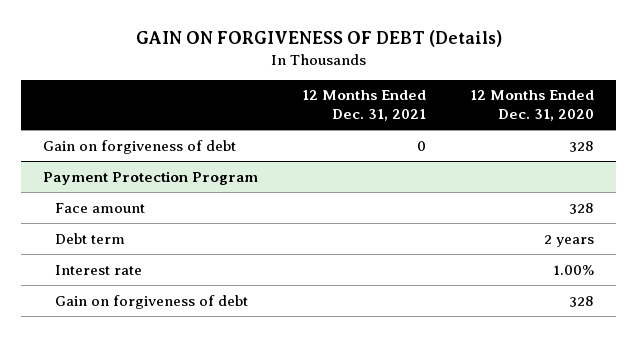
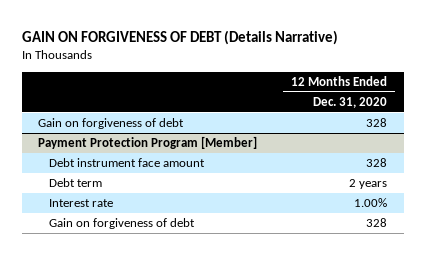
- GAIN ON FORGIVENESS OF DEBT (Details)
+ GAIN ON FORGIVENESS OF DEBT (Details Narrative)
- | 12 Months Ended Dec. 31, 2021 | 12 Months Ended Dec. 31, 2020
+ | 12 Months Ended Dec. 31, 2020
- Payment Protection Program
- Face amount | | 328
+ Payment Protection Program [Member]
+ Debt instrument face amount | 328

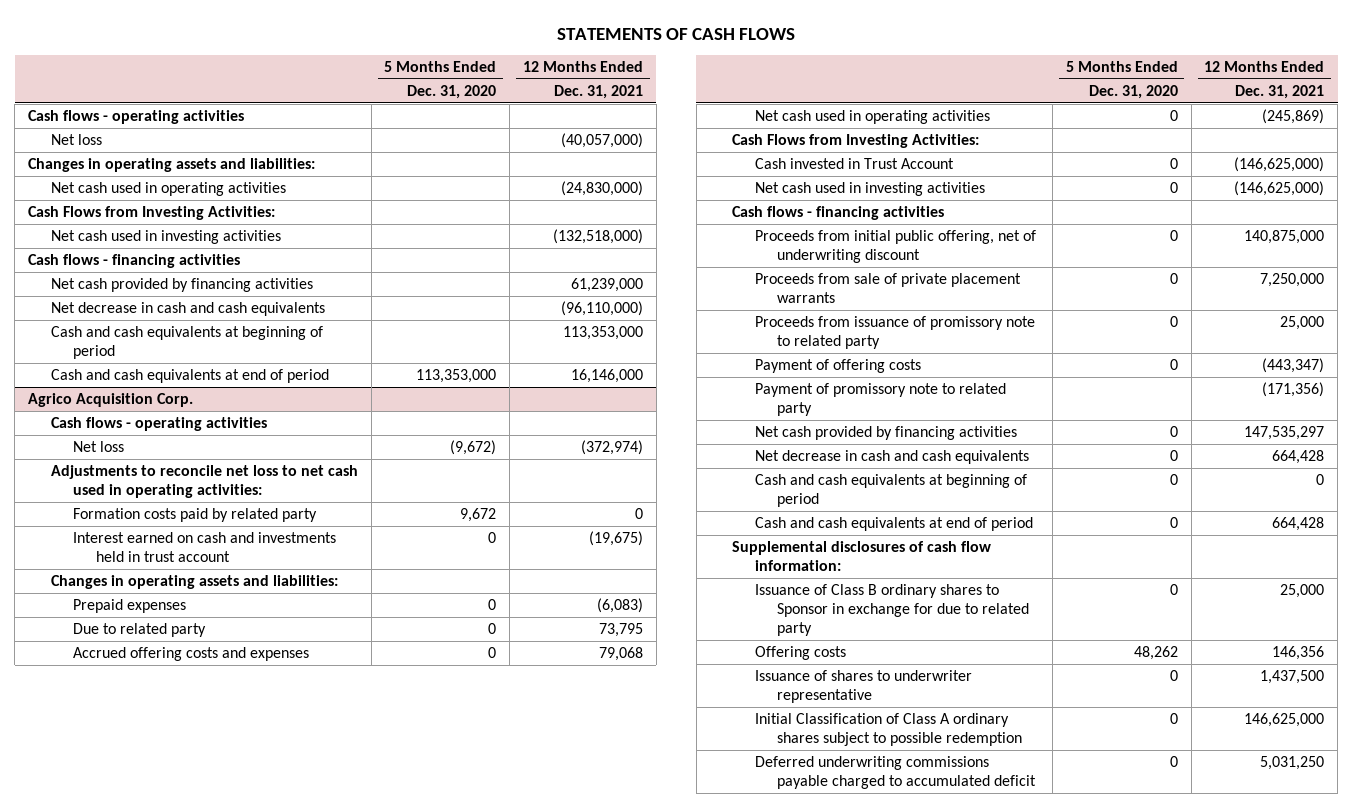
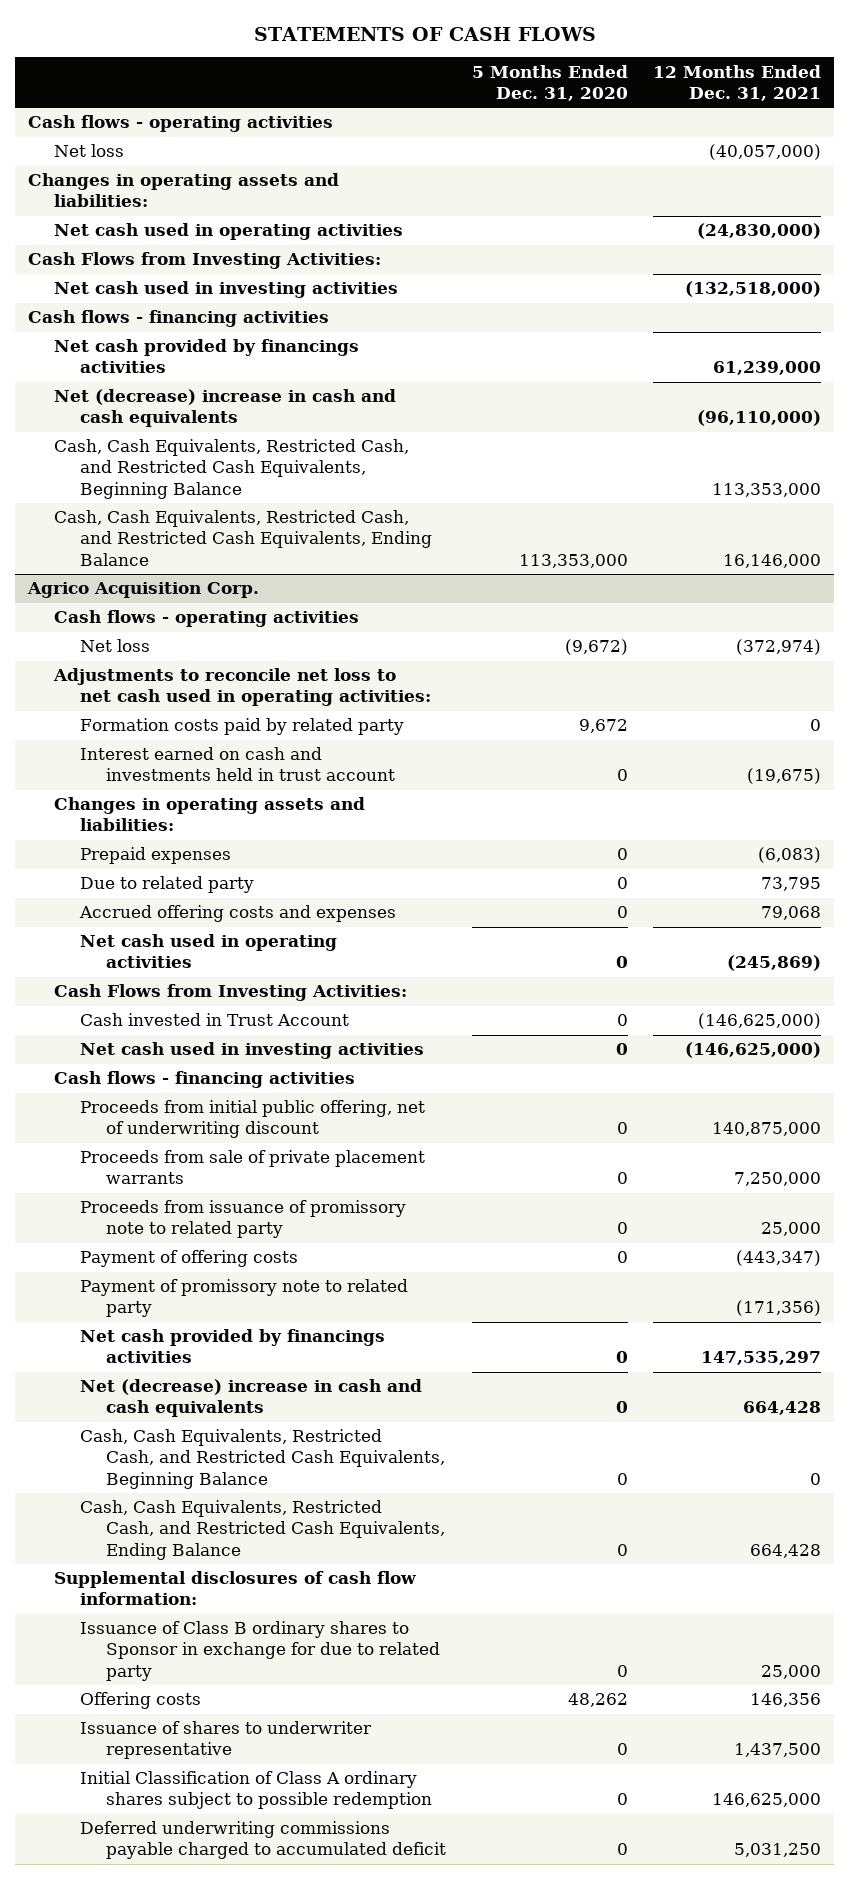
- Net cash provided by financing activities | | 61,239,000
- Net decrease in cash and cash equivalents | | (96,110,000)
- Cash and cash equivalents at beginning of period | | 113,353,000
- Cash and cash equivalents at end of period | 113,353,000 | 16,146,000
+ Net cash provided by financings activities | | 61,239,000
+ Net (decrease) increase in cash and cash equivalents | | (96,110,000)
+ Cash, Cash Equivalents, Restricted Cash, and Restricted Cash Equivalents, Beginning Balance | | 113,353,000
+ Cash, Cash Equivalents, Restricted Cash, and Restricted Cash Equivalents, Ending Balance | 113,353,000 | 16,146,000
@ Agrico Acquisition Corp.
- Net cash provided by financing activities | 0 | 147,535,297
- Net decrease in cash and cash equivalents | 0 | 664,428
- Cash and cash equivalents at beginning of period | 0 | 0
- Cash and cash equivalents at end of period | 0 | 664,428
+ Net cash provided by financings activities | 0 | 147,535,297
+ Net (decrease) increase in cash and cash equivalents | 0 | 664,428
+ Cash, Cash Equivalents, Restricted Cash, and Restricted Cash Equivalents, Beginning Balance | 0 | 0
+ Cash, Cash Equivalents, Restricted Cash, and Restricted Cash Equivalents, Ending Balance | 0 | 664,428

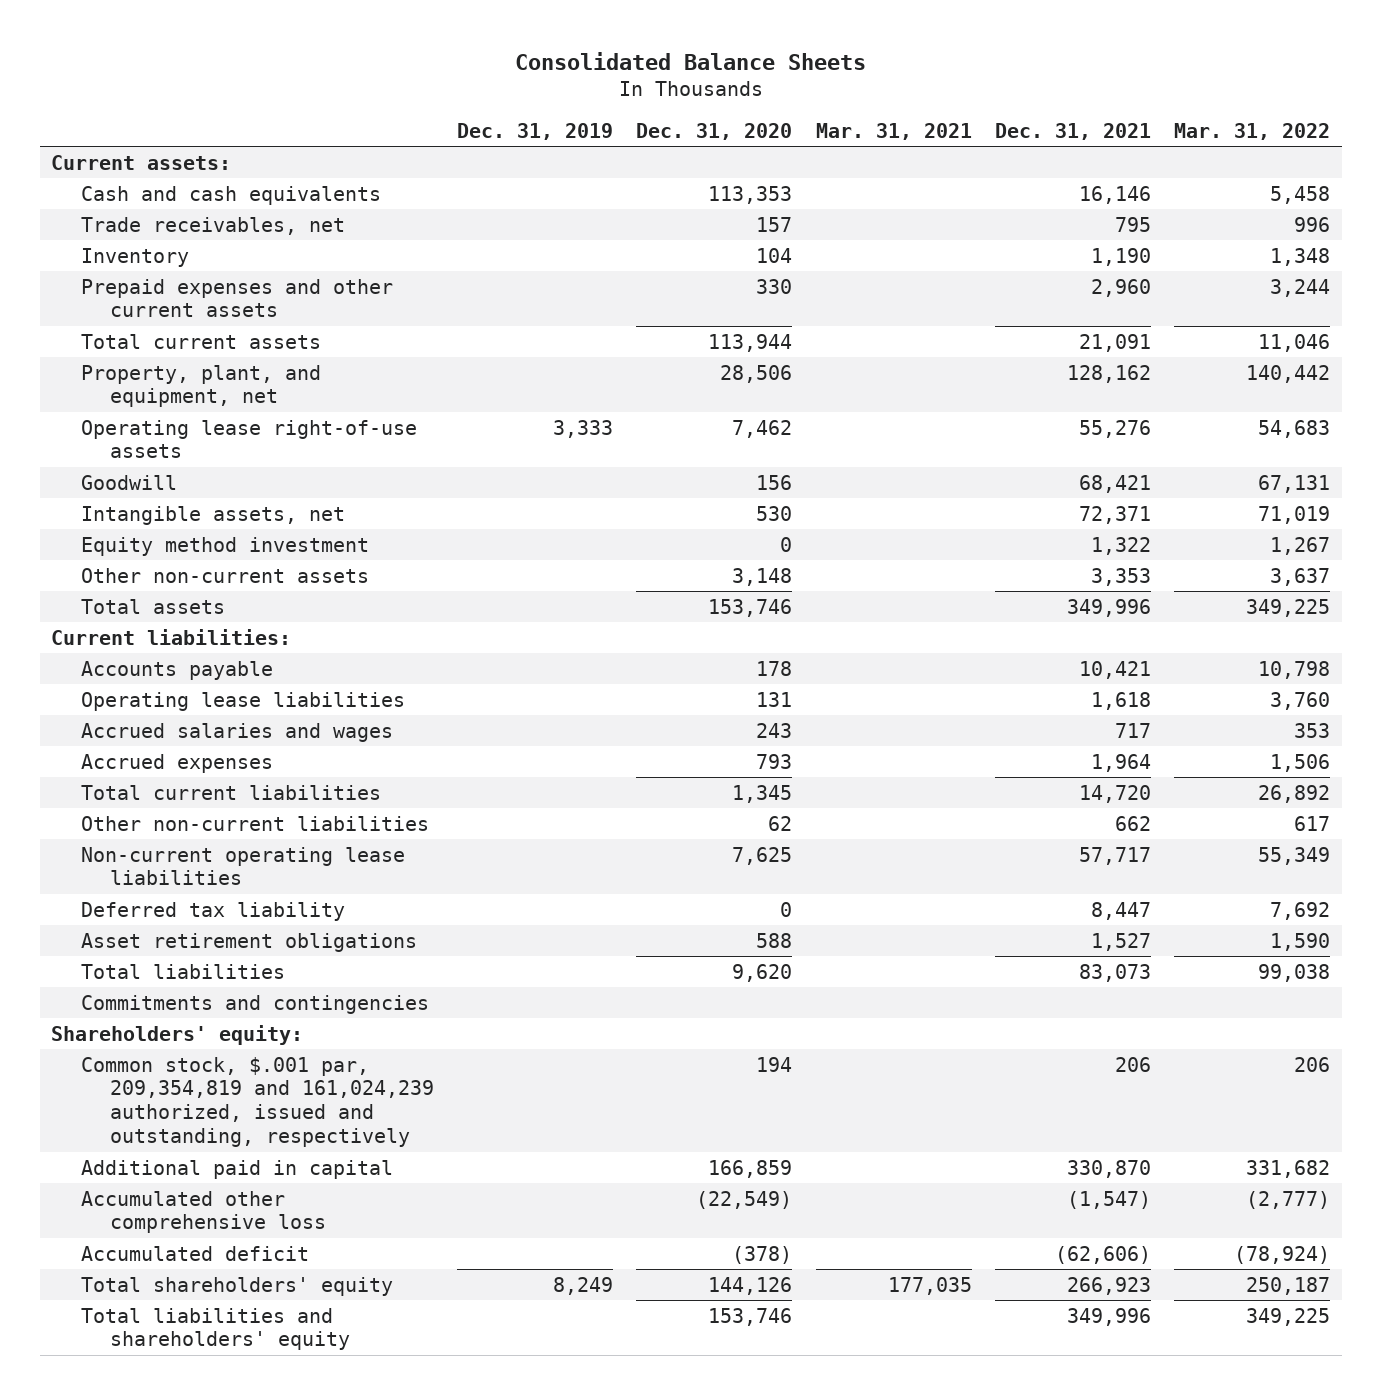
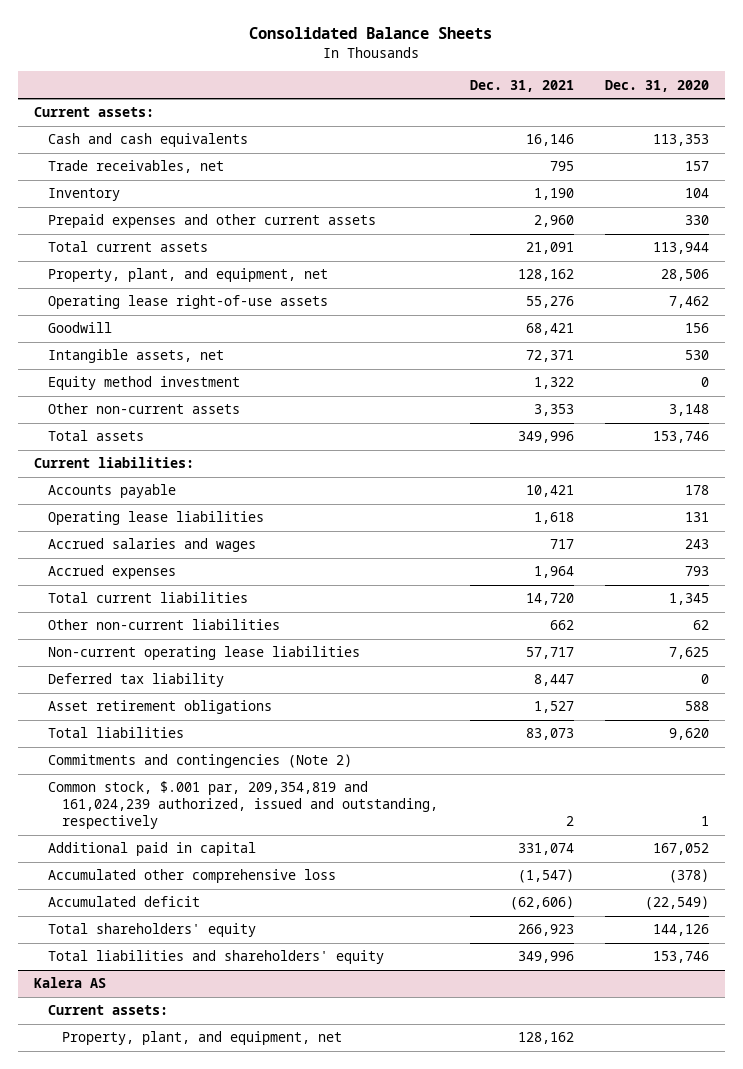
- | Dec. 31, 2019 | Dec. 31, 2020 | Mar. 31, 2021 | Dec. 31, 2021 | Mar. 31, 2022
+ | Dec. 31, 2021 | Dec. 31, 2020
- Commitments and contingencies
- Shareholders' equity:
- Common stock, $.001 par, 209,354,819 and 161,024,239 authorized, issued and outstanding, respectively | | 194 | | 206 | 206
- Additional paid in capital | | 166,859 | | 330,870 | 331,682
- Accumulated other comprehensive loss | | (22,549) | | (1,547) | (2,777)
- Accumulated deficit | | (378) | | (62,606) | (78,924)
+ Commitments and contingencies (Note 2)
+ Common stock, $.001 par, 209,354,819 and 161,024,239 authorized, issued and outstanding, respectively | 2 | 1
+ Additional paid in capital | 331,074 | 167,052
+ Accumulated other comprehensive loss | (1,547) | (378)
+ Accumulated deficit | (62,606) | (22,549)
+ Kalera AS
+ Current assets:
+ Property, plant, and equipment, net | 128,162 |

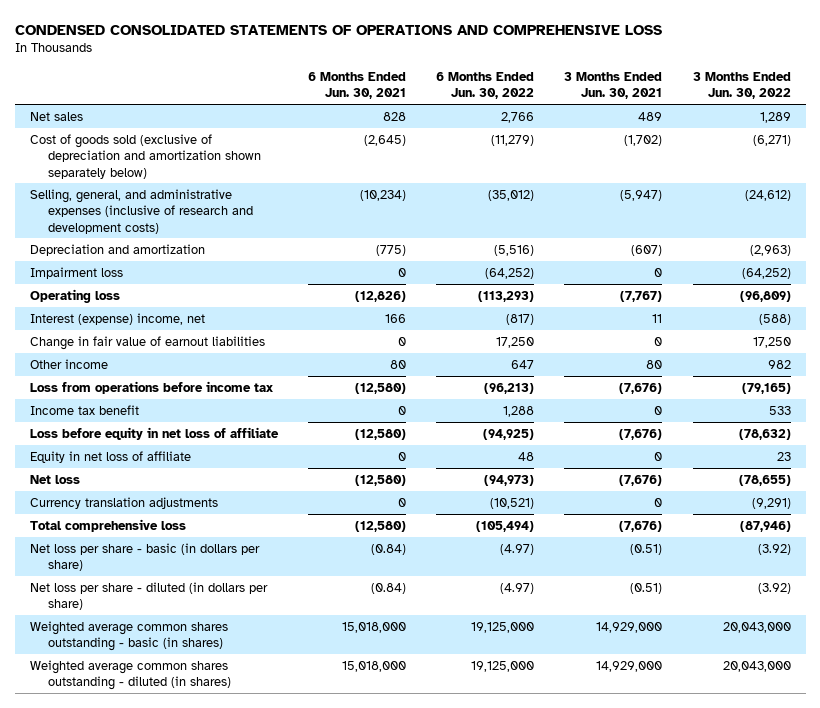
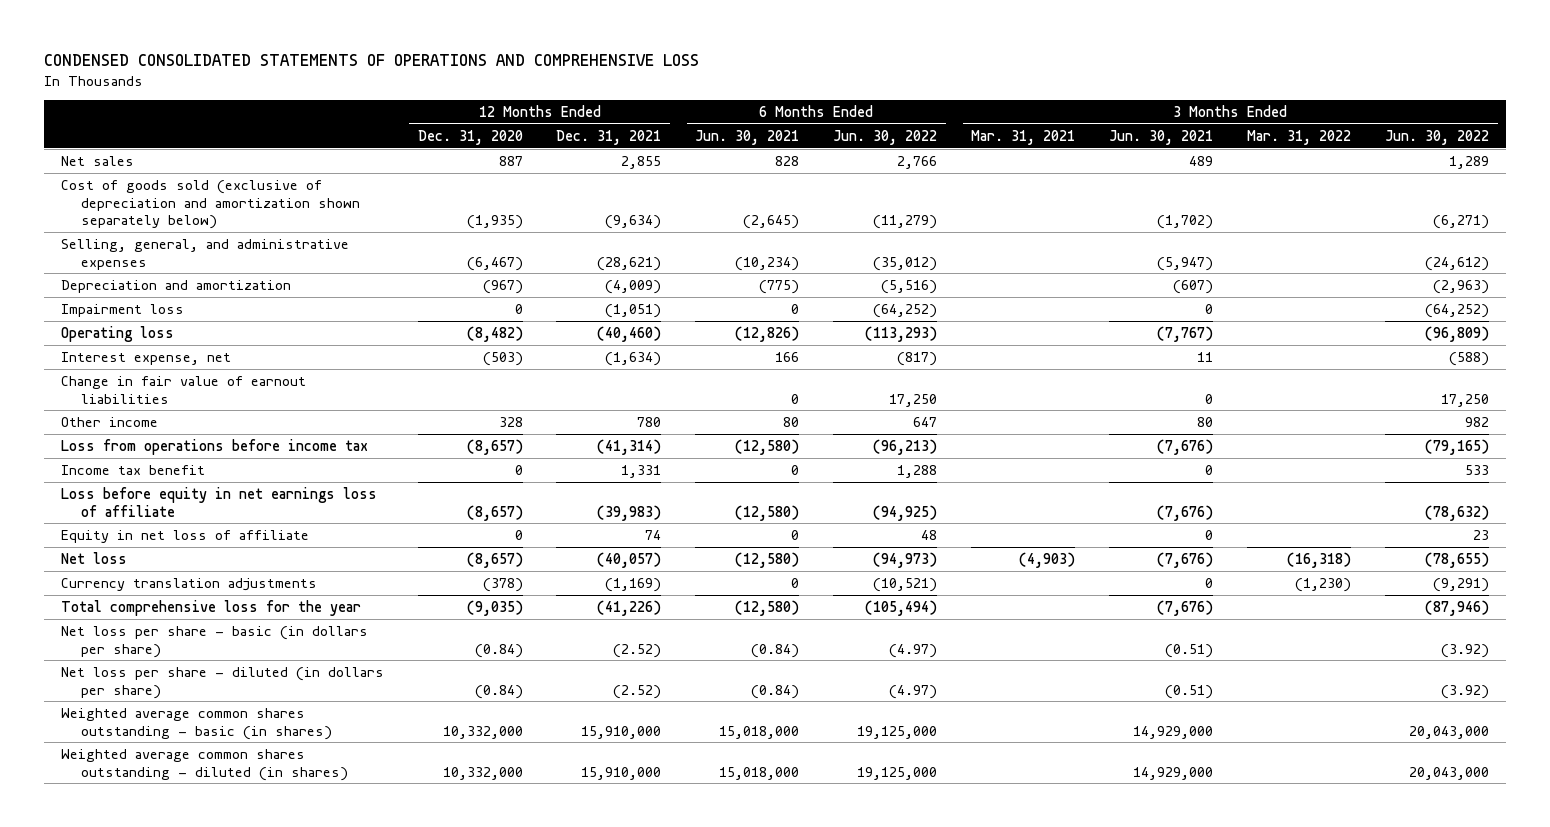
- | 6 Months Ended Jun. 30, 2021 | 6 Months Ended Jun. 30, 2022 | 3 Months Ended Jun. 30, 2021 | 3 Months Ended Jun. 30, 2022
+ | 12 Months Ended Dec. 31, 2020 | 12 Months Ended Dec. 31, 2021 | 6 Months Ended Jun. 30, 2021 | 6 Months Ended Jun. 30, 2022 | 3 Months Ended Mar. 31, 2021 | 3 Months Ended Jun. 30, 2021 | 3 Months Ended Mar. 31, 2022 | 3 Months Ended Jun. 30, 2022
- Selling, general, and administrative expenses (inclusive of research and development costs) | (10,234) | (35,012) | (5,947) | (24,612)
+ Selling, general, and administrative expenses | (6,467) | (28,621) | (10,234) | (35,012) | | (5,947) | | (24,612)
- Interest (expense) income, net | 166 | (817) | 11 | (588)
+ Interest expense, net | (503) | (1,634) | 166 | (817) | | 11 | | (588)
- Loss before equity in net loss of affiliate | (12,580) | (94,925) | (7,676) | (78,632)
+ Loss before equity in net earnings loss of affiliate | (8,657) | (39,983) | (12,580) | (94,925) | | (7,676) | | (78,632)
- Total comprehensive loss | (12,580) | (105,494) | (7,676) | (87,946)
+ Total comprehensive loss for the year | (9,035) | (41,226) | (12,580) | (105,494) | | (7,676) | | (87,946)

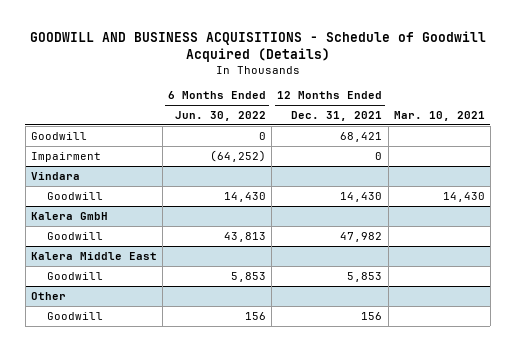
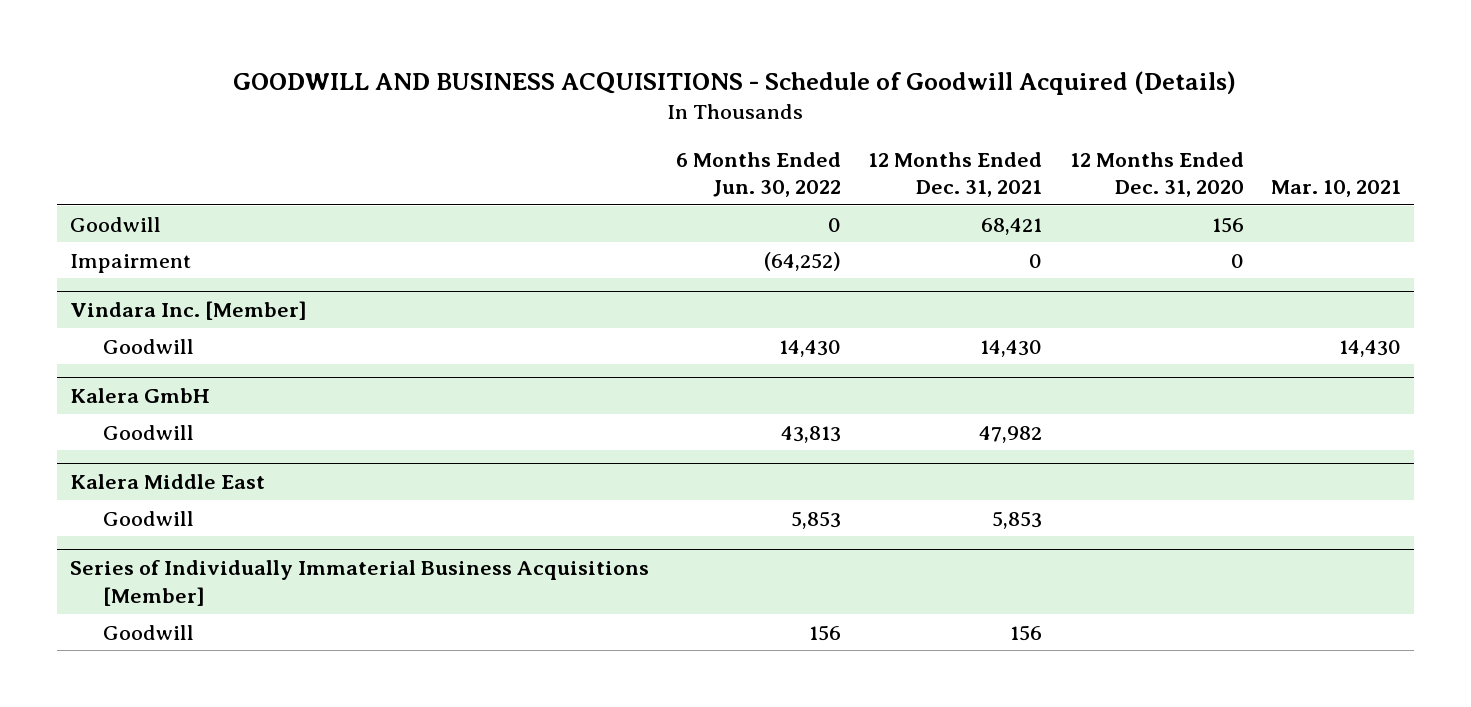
- | 6 Months Ended Jun. 30, 2022 | 12 Months Ended Dec. 31, 2021 | Mar. 10, 2021
+ | 6 Months Ended Jun. 30, 2022 | 12 Months Ended Dec. 31, 2021 | 12 Months Ended Dec. 31, 2020 | Mar. 10, 2021
- Vindara
+ Vindara Inc. [Member]
- Other
+ Series of Individually Immaterial Business Acquisitions [Member]

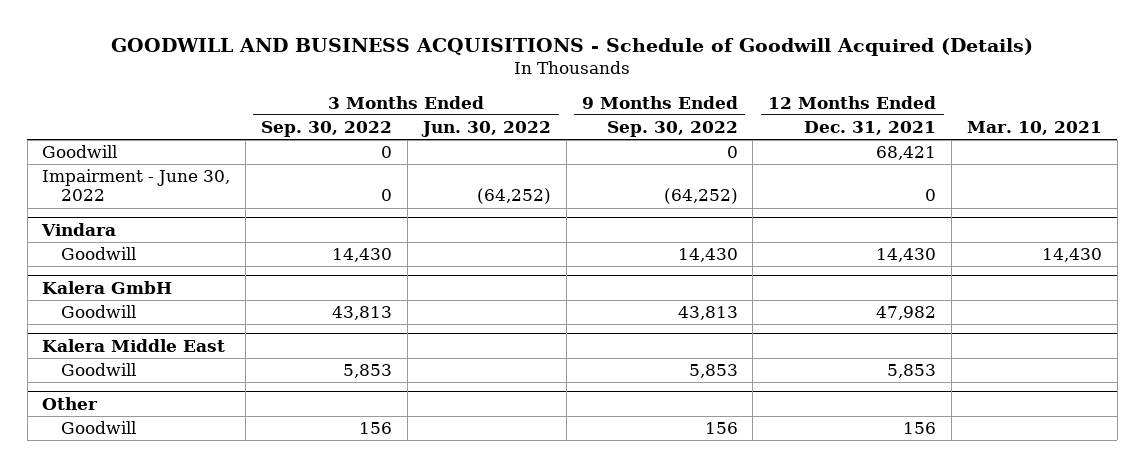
- | 6 Months Ended Jun. 30, 2022 | 12 Months Ended Dec. 31, 2021 | 12 Months Ended Dec. 31, 2020 | Mar. 10, 2021
+ | 3 Months Ended Sep. 30, 2022 | 3 Months Ended Jun. 30, 2022 | 9 Months Ended Sep. 30, 2022 | 12 Months Ended Dec. 31, 2021 | Mar. 10, 2021
- Impairment | (64,252) | 0 | 0 |
- Vindara Inc. [Member]
+ Impairment - June 30, 2022 | 0 | (64,252) | (64,252) | 0 |
+ Vindara
- Series of Individually Immaterial Business Acquisitions [Member]
+ Other

